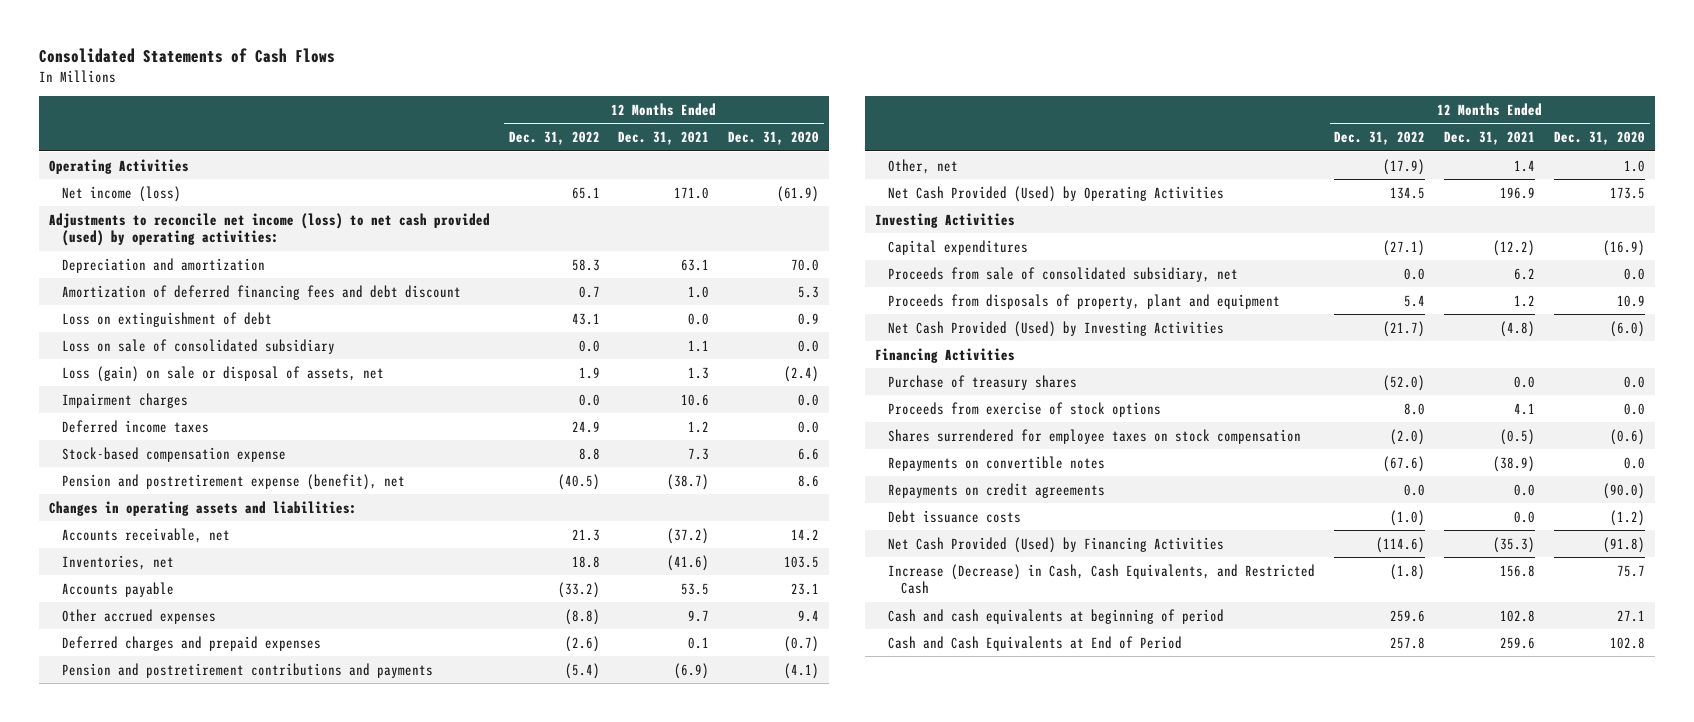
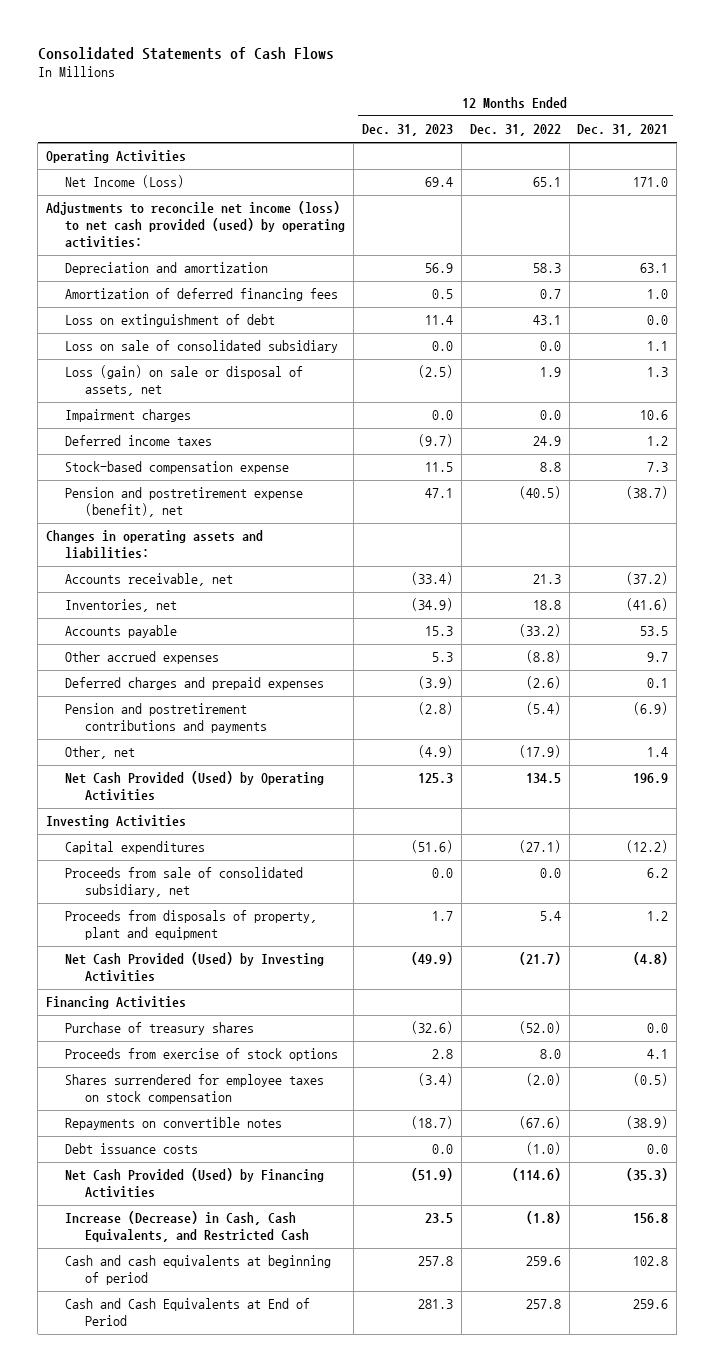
- | 12 Months Ended Dec. 31, 2022 | 12 Months Ended Dec. 31, 2021 | 12 Months Ended Dec. 31, 2020
+ | 12 Months Ended Dec. 31, 2023 | 12 Months Ended Dec. 31, 2022 | 12 Months Ended Dec. 31, 2021
- Net income (loss) | 65.1 | 171.0 | (61.9)
+ Net Income (Loss) | 69.4 | 65.1 | 171.0
- Amortization of deferred financing fees and debt discount | 0.7 | 1.0 | 5.3
+ Amortization of deferred financing fees | 0.5 | 0.7 | 1.0
- Repayments on credit agreements | 0.0 | 0.0 | (90.0)

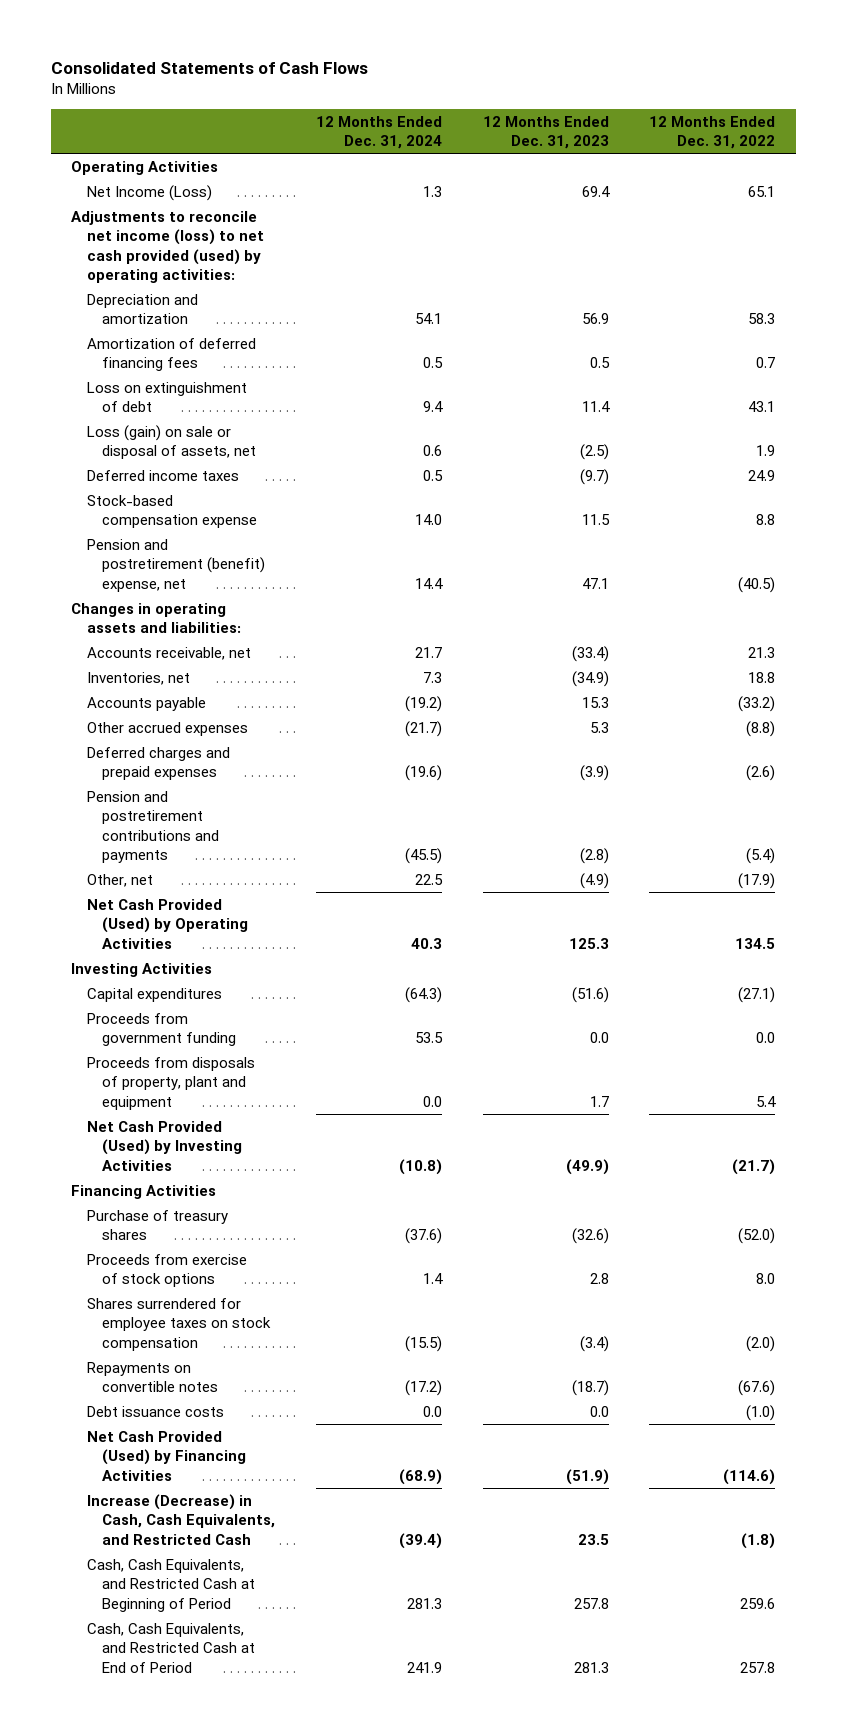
- | 12 Months Ended Dec. 31, 2023 | 12 Months Ended Dec. 31, 2022 | 12 Months Ended Dec. 31, 2021
+ | 12 Months Ended Dec. 31, 2024 | 12 Months Ended Dec. 31, 2023 | 12 Months Ended Dec. 31, 2022
- Loss on sale of consolidated subsidiary | 0.0 | 0.0 | 1.1
- Impairment charges | 0.0 | 0.0 | 10.6
- Pension and postretirement expense (benefit), net | 47.1 | (40.5) | (38.7)
+ Pension and postretirement (benefit) expense, net | 14.4 | 47.1 | (40.5)
- Proceeds from sale of consolidated subsidiary, net | 0.0 | 0.0 | 6.2
+ Proceeds from government funding | 53.5 | 0.0 | 0.0
- Cash and cash equivalents at beginning of period | 257.8 | 259.6 | 102.8
- Cash and Cash Equivalents at End of Period | 281.3 | 257.8 | 259.6
+ Cash, Cash Equivalents, and Restricted Cash at Beginning of Period | 281.3 | 257.8 | 259.6
+ Cash, Cash Equivalents, and Restricted Cash at End of Period | 241.9 | 281.3 | 257.8

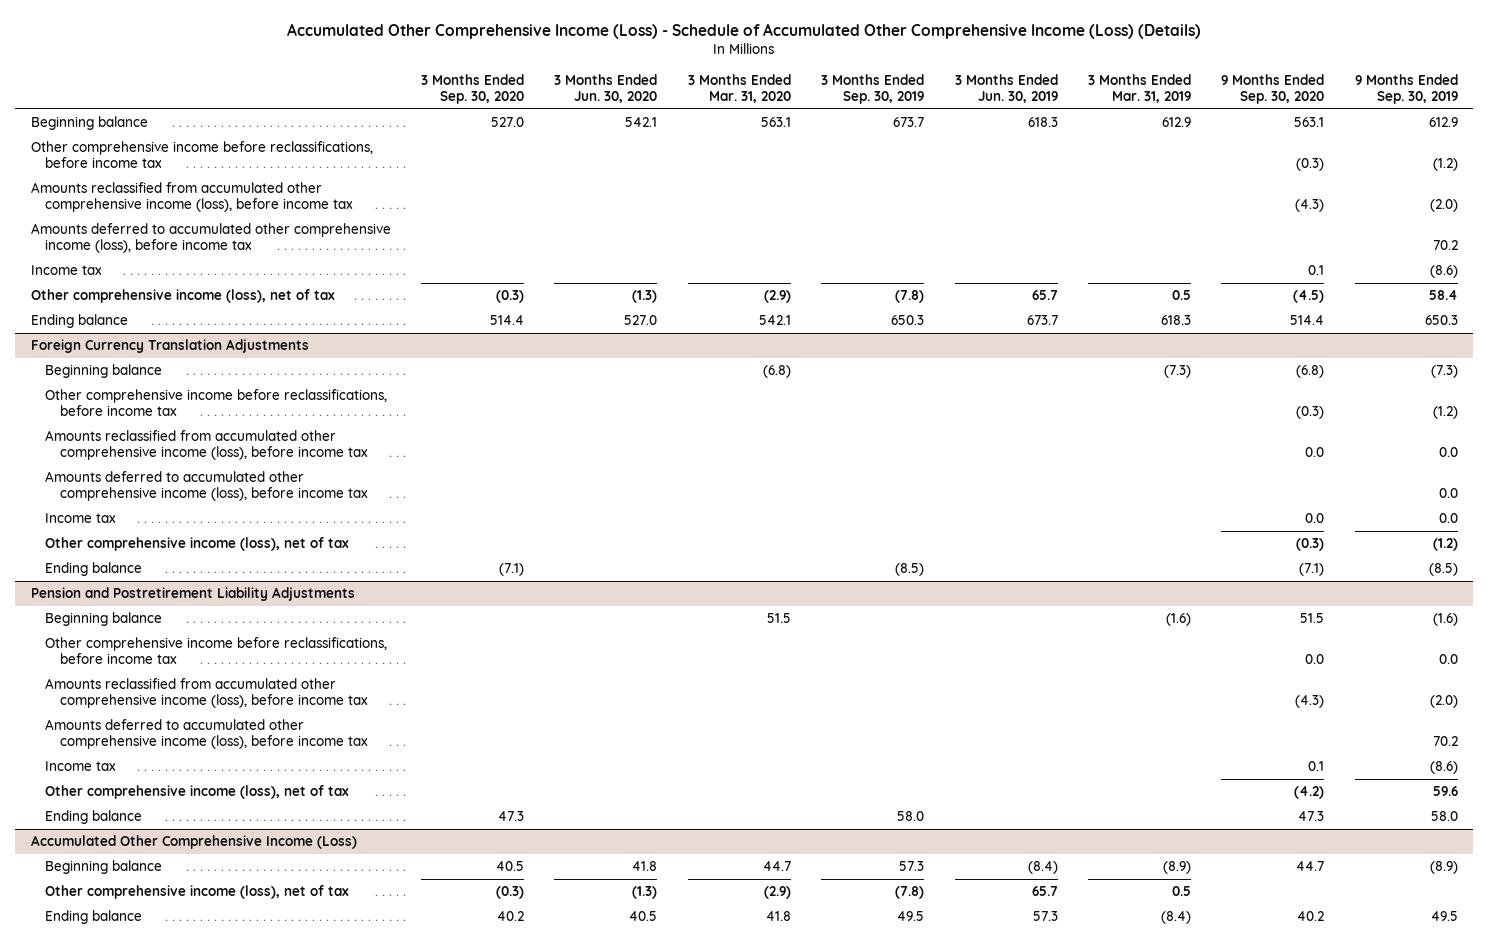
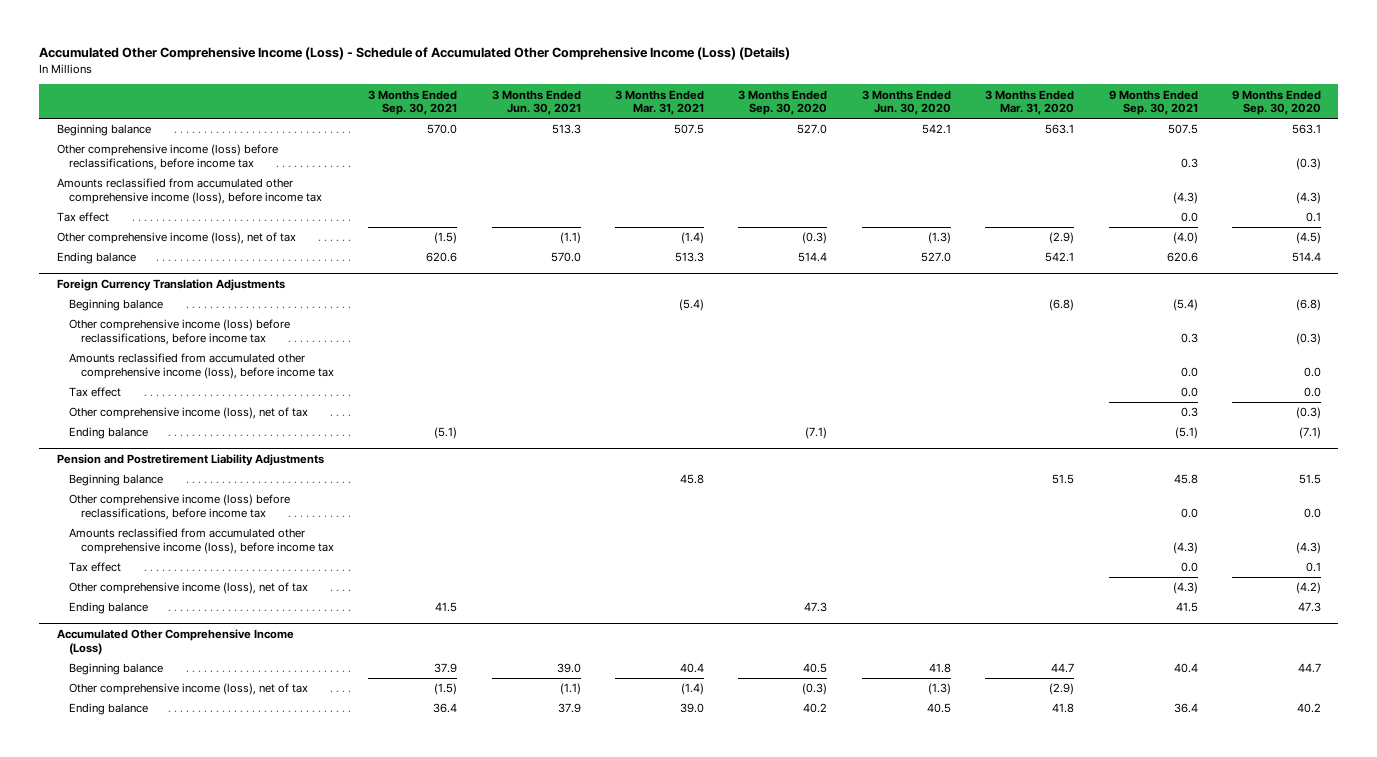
- | 3 Months Ended Sep. 30, 2020 | 3 Months Ended Jun. 30, 2020 | 3 Months Ended Mar. 31, 2020 | 3 Months Ended Sep. 30, 2019 | 3 Months Ended Jun. 30, 2019 | 3 Months Ended Mar. 31, 2019 | 9 Months Ended Sep. 30, 2020 | 9 Months Ended Sep. 30, 2019
+ | 3 Months Ended Sep. 30, 2021 | 3 Months Ended Jun. 30, 2021 | 3 Months Ended Mar. 31, 2021 | 3 Months Ended Sep. 30, 2020 | 3 Months Ended Jun. 30, 2020 | 3 Months Ended Mar. 31, 2020 | 9 Months Ended Sep. 30, 2021 | 9 Months Ended Sep. 30, 2020
- Other comprehensive income before reclassifications, before income tax | | | | | | | (0.3) | (1.2)
+ Other comprehensive income (loss) before reclassifications, before income tax | | | | | | | 0.3 | (0.3)
- Amounts deferred to accumulated other comprehensive income (loss), before income tax | | | | | | | | 70.2
- Income tax | | | | | | | 0.1 | (8.6)
+ Tax effect | | | | | | | 0.0 | 0.1
@ Foreign Currency Translation Adjustments
- Other comprehensive income before reclassifications, before income tax | | | | | | | (0.3) | (1.2)
+ Other comprehensive income (loss) before reclassifications, before income tax | | | | | | | 0.3 | (0.3)
- Amounts deferred to accumulated other comprehensive income (loss), before income tax | | | | | | | | 0.0
- Income tax | | | | | | | 0.0 | 0.0
+ Tax effect | | | | | | | 0.0 | 0.0
@ Pension and Postretirement Liability Adjustments
- Other comprehensive income before reclassifications, before income tax | | | | | | | 0.0 | 0.0
+ Other comprehensive income (loss) before reclassifications, before income tax | | | | | | | 0.0 | 0.0
- Amounts deferred to accumulated other comprehensive income (loss), before income tax | | | | | | | | 70.2
- Income tax | | | | | | | 0.1 | (8.6)
+ Tax effect | | | | | | | 0.0 | 0.1

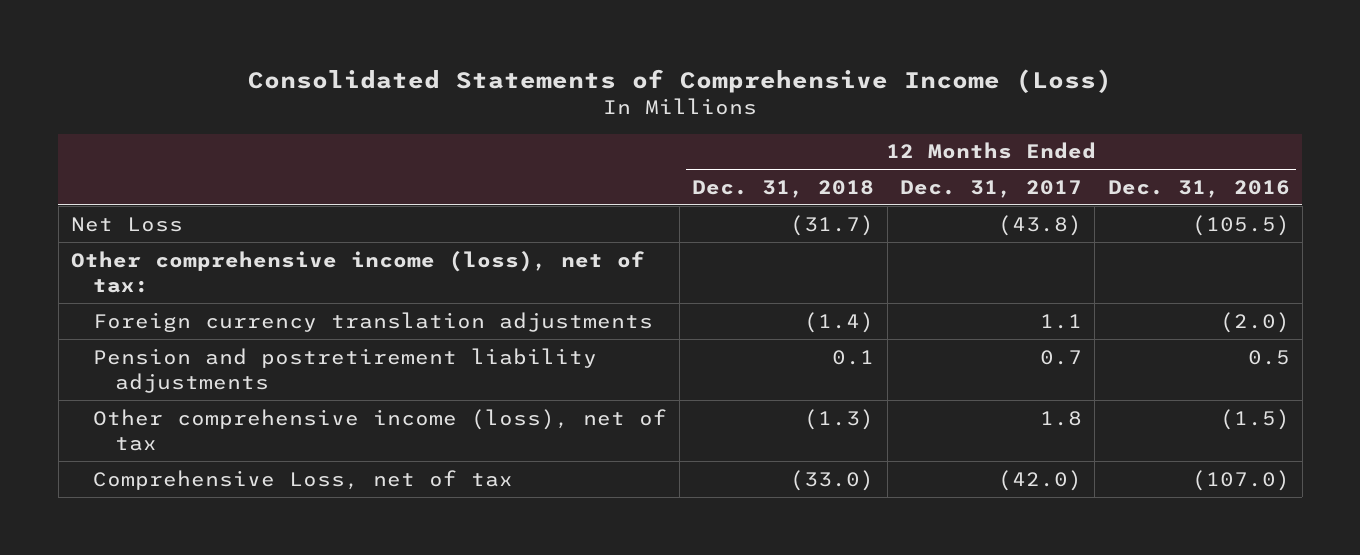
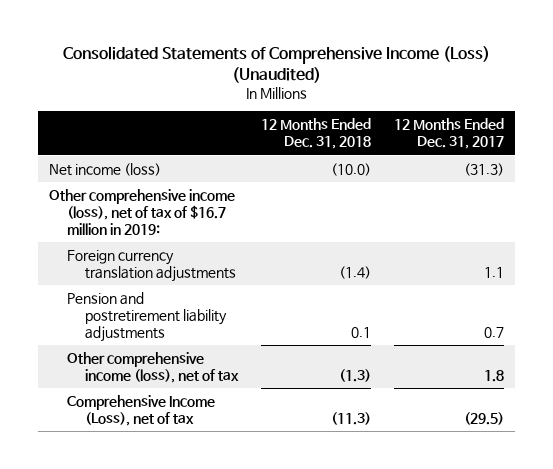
- Consolidated Statements of Comprehensive Income (Loss)
+ Consolidated Statements of Comprehensive Income (Loss) (Unaudited)
- | 12 Months Ended Dec. 31, 2018 | 12 Months Ended Dec. 31, 2017 | 12 Months Ended Dec. 31, 2016
+ | 12 Months Ended Dec. 31, 2018 | 12 Months Ended Dec. 31, 2017
- Net Loss | (31.7) | (43.8) | (105.5)
- Other comprehensive income (loss), net of tax:
+ Net income (loss) | (10.0) | (31.3)
+ Other comprehensive income (loss), net of tax of $16.7 million in 2019:
- Comprehensive Loss, net of tax | (33.0) | (42.0) | (107.0)
+ Comprehensive Income (Loss), net of tax | (11.3) | (29.5)

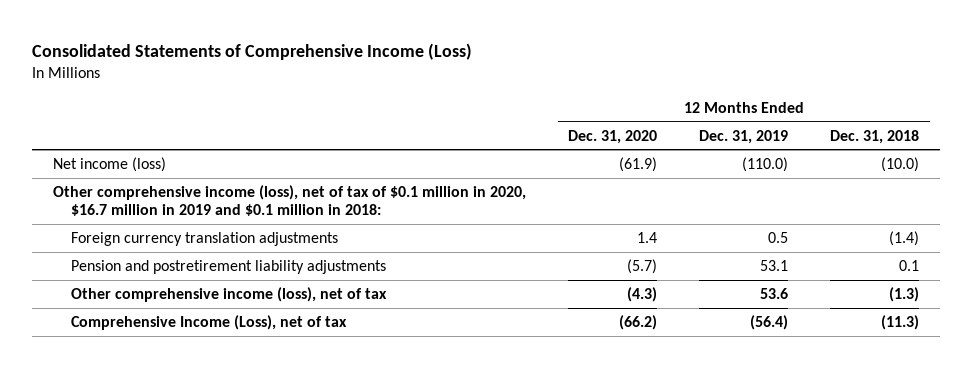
- Consolidated Statements of Comprehensive Income (Loss) (Unaudited)
+ Consolidated Statements of Comprehensive Income (Loss)
- | 12 Months Ended Dec. 31, 2018 | 12 Months Ended Dec. 31, 2017
+ | 12 Months Ended Dec. 31, 2020 | 12 Months Ended Dec. 31, 2019 | 12 Months Ended Dec. 31, 2018
- Other comprehensive income (loss), net of tax of $16.7 million in 2019:
+ Other comprehensive income (loss), net of tax of $0.1 million in 2020, $16.7 million in 2019 and $0.1 million in 2018:

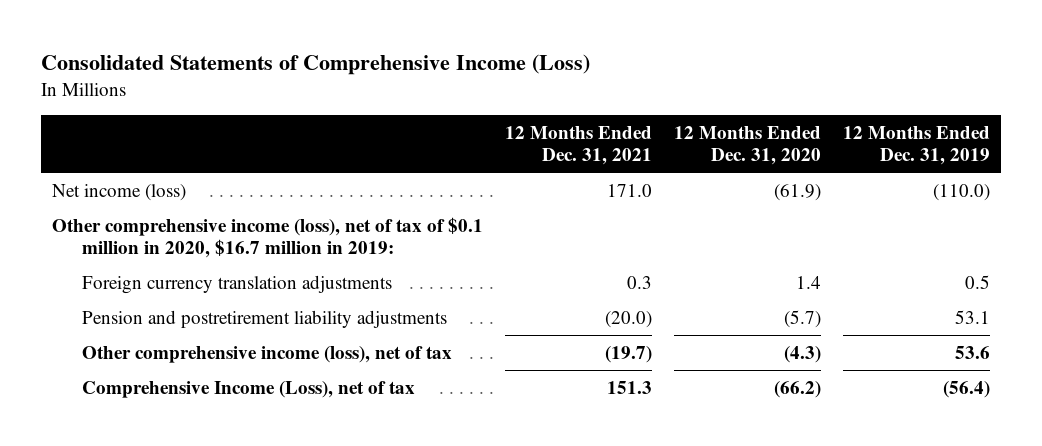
- | 12 Months Ended Dec. 31, 2020 | 12 Months Ended Dec. 31, 2019 | 12 Months Ended Dec. 31, 2018
+ | 12 Months Ended Dec. 31, 2021 | 12 Months Ended Dec. 31, 2020 | 12 Months Ended Dec. 31, 2019
- Other comprehensive income (loss), net of tax of $0.1 million in 2020, $16.7 million in 2019 and $0.1 million in 2018:
+ Other comprehensive income (loss), net of tax of $0.1 million in 2020, $16.7 million in 2019:

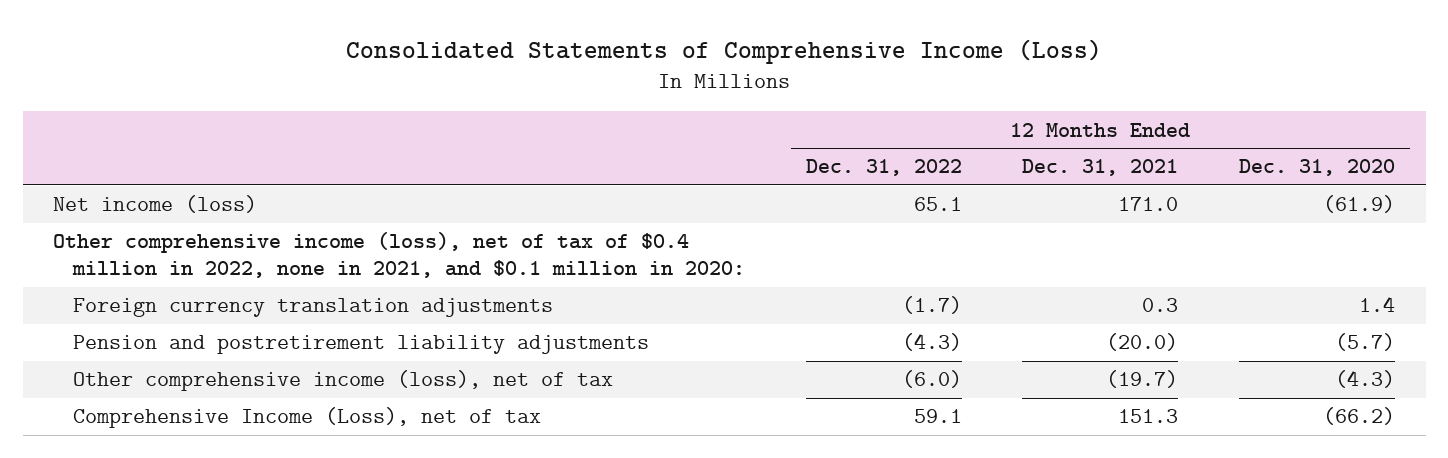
- | 12 Months Ended Dec. 31, 2021 | 12 Months Ended Dec. 31, 2020 | 12 Months Ended Dec. 31, 2019
+ | 12 Months Ended Dec. 31, 2022 | 12 Months Ended Dec. 31, 2021 | 12 Months Ended Dec. 31, 2020
- Other comprehensive income (loss), net of tax of $0.1 million in 2020, $16.7 million in 2019:
+ Other comprehensive income (loss), net of tax of $0.4 million in 2022, none in 2021, and $0.1 million in 2020:

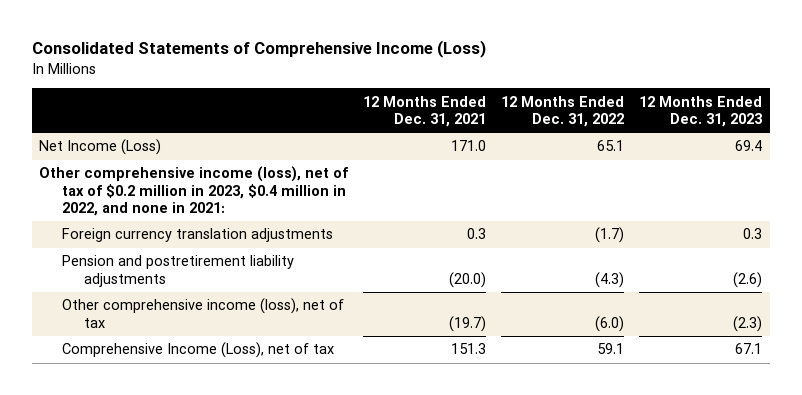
- | 12 Months Ended Dec. 31, 2022 | 12 Months Ended Dec. 31, 2021 | 12 Months Ended Dec. 31, 2020
+ | 12 Months Ended Dec. 31, 2021 | 12 Months Ended Dec. 31, 2022 | 12 Months Ended Dec. 31, 2023
- Net income (loss) | 65.1 | 171.0 | (61.9)
- Other comprehensive income (loss), net of tax of $0.4 million in 2022, none in 2021, and $0.1 million in 2020:
+ Net Income (Loss) | 171.0 | 65.1 | 69.4
+ Other comprehensive income (loss), net of tax of $0.2 million in 2023, $0.4 million in 2022, and none in 2021:

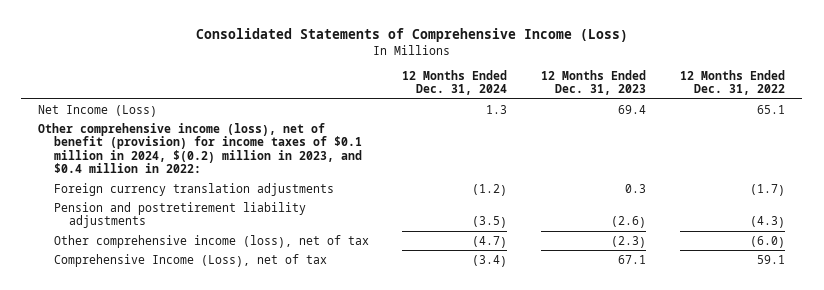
- | 12 Months Ended Dec. 31, 2021 | 12 Months Ended Dec. 31, 2022 | 12 Months Ended Dec. 31, 2023
+ | 12 Months Ended Dec. 31, 2024 | 12 Months Ended Dec. 31, 2023 | 12 Months Ended Dec. 31, 2022
- Other comprehensive income (loss), net of tax of $0.2 million in 2023, $0.4 million in 2022, and none in 2021:
+ Other comprehensive income (loss), net of benefit (provision) for income taxes of $0.1 million in 2024, $(0.2) million in 2023, and $0.4 million in 2022:

